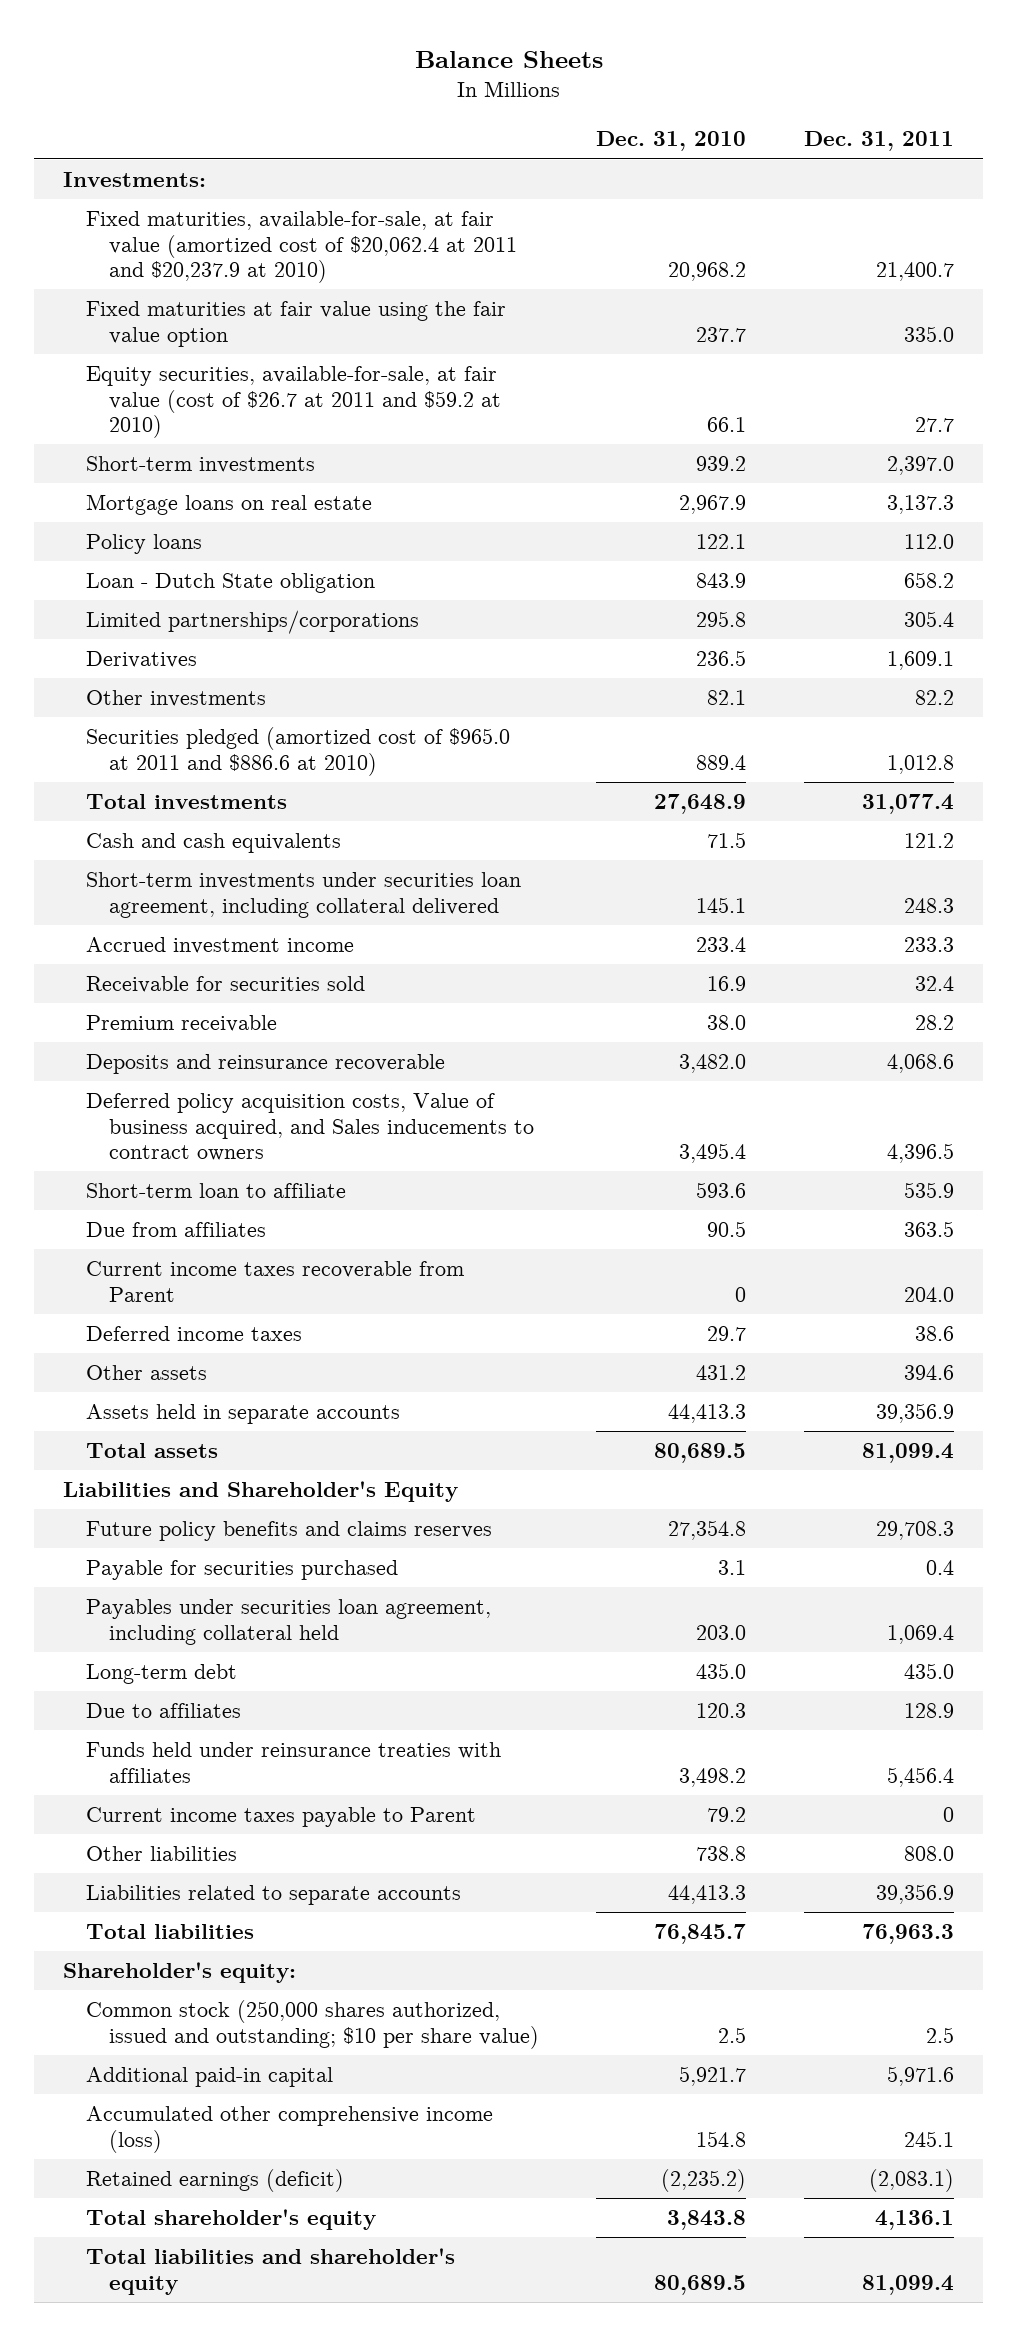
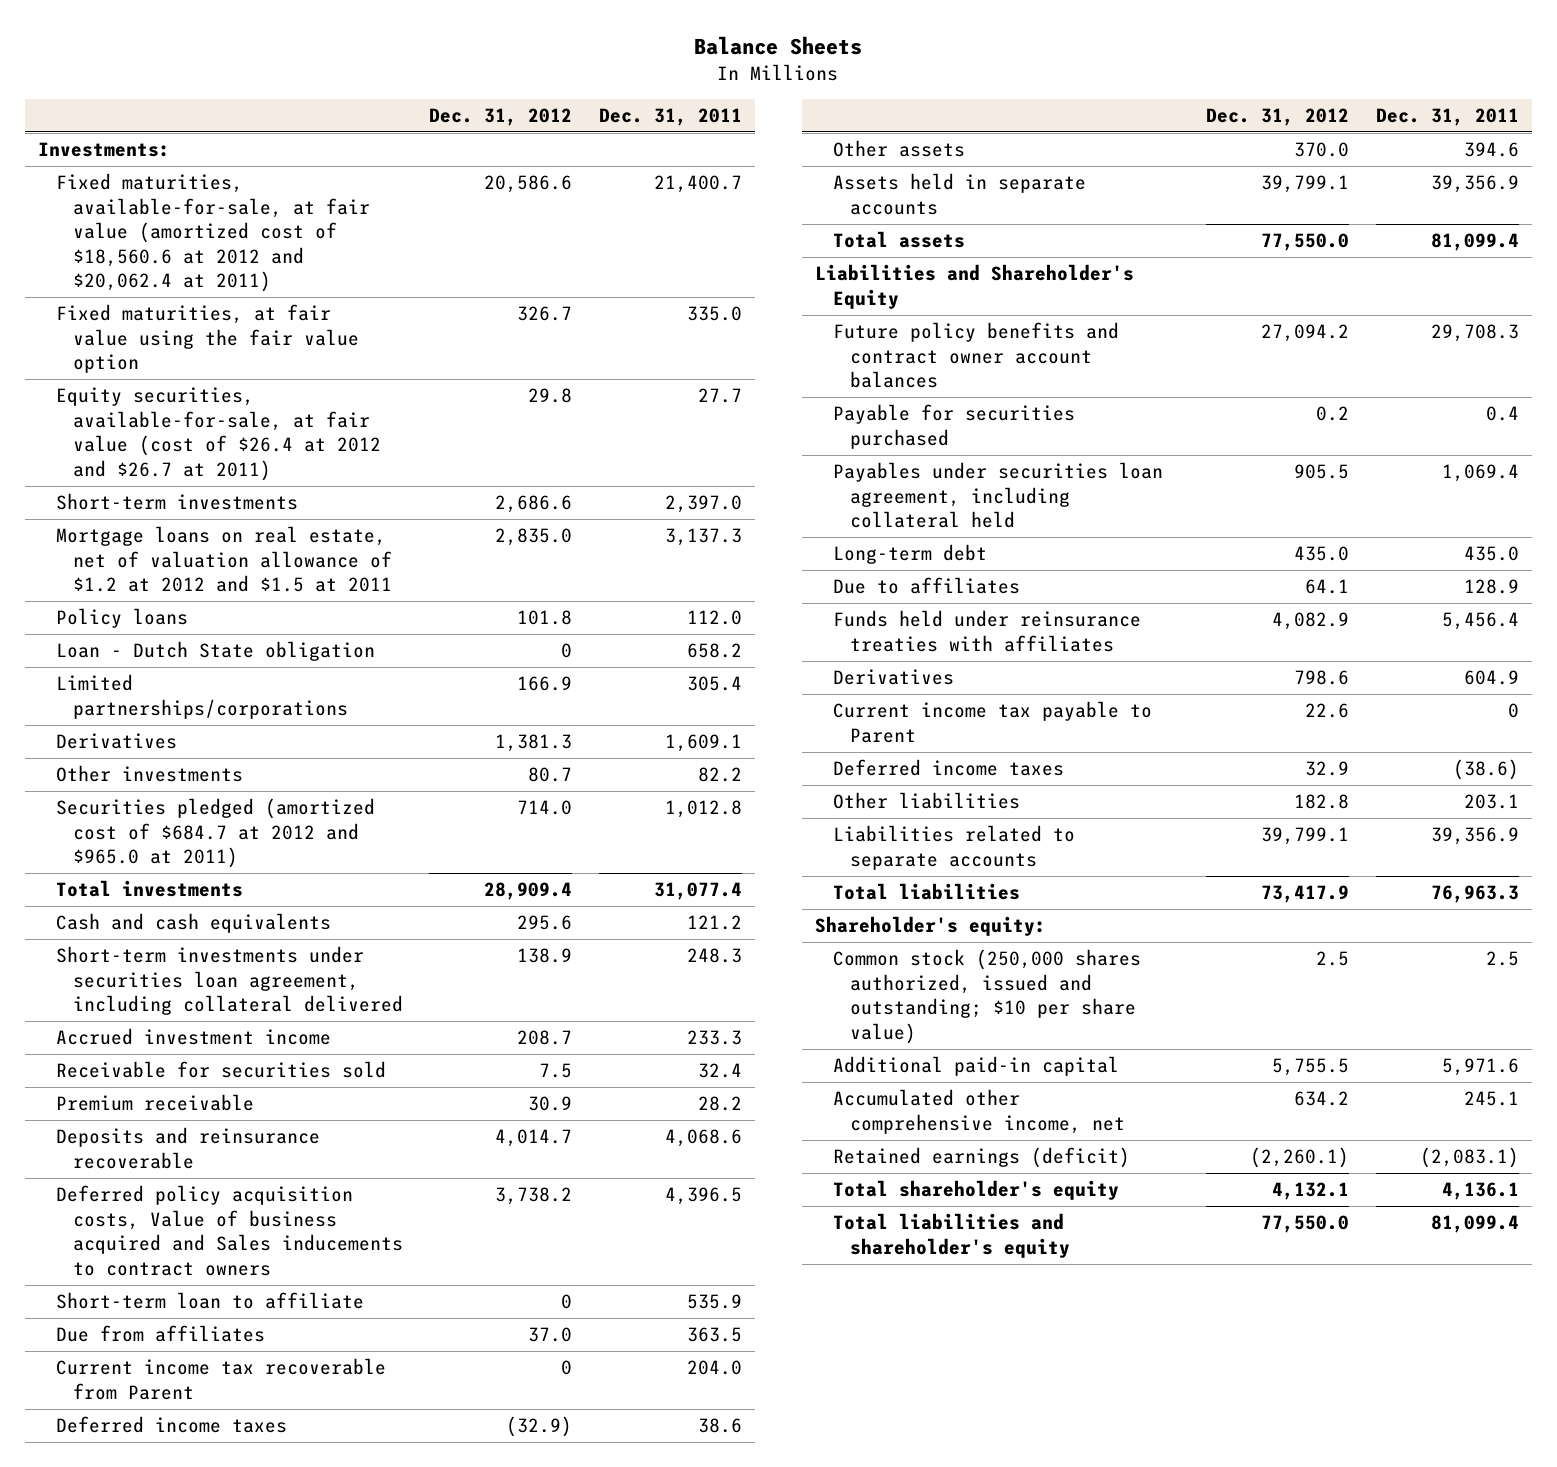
- | Dec. 31, 2010 | Dec. 31, 2011
+ | Dec. 31, 2012 | Dec. 31, 2011
- Fixed maturities, available-for-sale, at fair value (amortized cost of $20,062.4 at 2011 and $20,237.9 at 2010) | 20,968.2 | 21,400.7
- Fixed maturities at fair value using the fair value option | 237.7 | 335.0
- Equity securities, available-for-sale, at fair value (cost of $26.7 at 2011 and $59.2 at 2010) | 66.1 | 27.7
+ Fixed maturities, available-for-sale, at fair value (amortized cost of $18,560.6 at 2012 and $20,062.4 at 2011) | 20,586.6 | 21,400.7
+ Fixed maturities, at fair value using the fair value option | 326.7 | 335.0
+ Equity securities, available-for-sale, at fair value (cost of $26.4 at 2012 and $26.7 at 2011) | 29.8 | 27.7
- Mortgage loans on real estate | 2,967.9 | 3,137.3
+ Mortgage loans on real estate, net of valuation allowance of $1.2 at 2012 and $1.5 at 2011 | 2,835.0 | 3,137.3
- Securities pledged (amortized cost of $965.0 at 2011 and $886.6 at 2010) | 889.4 | 1,012.8
+ Securities pledged (amortized cost of $684.7 at 2012 and $965.0 at 2011) | 714.0 | 1,012.8
- Deferred policy acquisition costs, Value of business acquired, and Sales inducements to contract owners | 3,495.4 | 4,396.5
+ Deferred policy acquisition costs, Value of business acquired and Sales inducements to contract owners | 3,738.2 | 4,396.5
- Current income taxes recoverable from Parent | 0 | 204.0
+ Current income tax recoverable from Parent | 0 | 204.0
- Future policy benefits and claims reserves | 27,354.8 | 29,708.3
+ Future policy benefits and contract owner account balances | 27,094.2 | 29,708.3
- Current income taxes payable to Parent | 79.2 | 0
- Other liabilities | 738.8 | 808.0
+ Derivatives | 798.6 | 604.9
+ Current income tax payable to Parent | 22.6 | 0
+ Deferred income taxes | 32.9 | (38.6)
+ Other liabilities | 182.8 | 203.1
- Accumulated other comprehensive income (loss) | 154.8 | 245.1
+ Accumulated other comprehensive income, net | 634.2 | 245.1

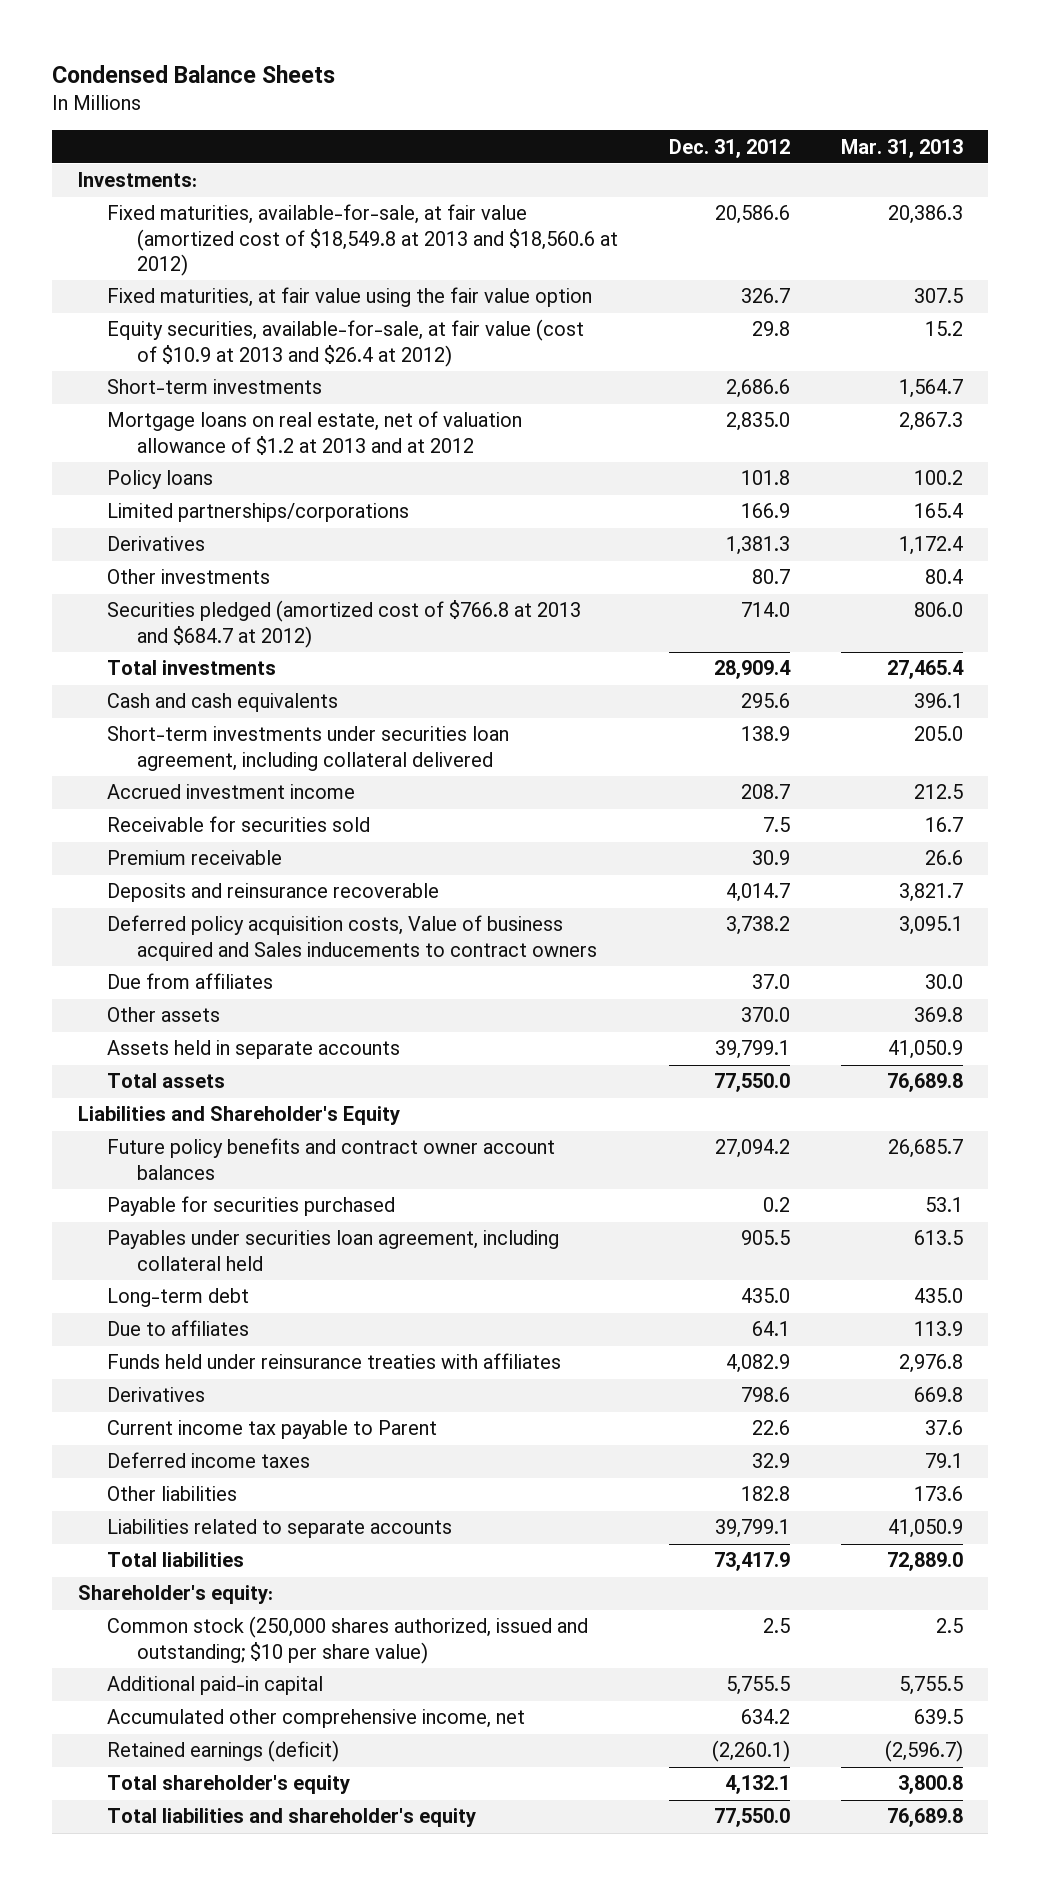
- Balance Sheets
+ Condensed Balance Sheets
- | Dec. 31, 2012 | Dec. 31, 2011
+ | Dec. 31, 2012 | Mar. 31, 2013
- Fixed maturities, available-for-sale, at fair value (amortized cost of $18,560.6 at 2012 and $20,062.4 at 2011) | 20,586.6 | 21,400.7
+ Fixed maturities, available-for-sale, at fair value (amortized cost of $18,549.8 at 2013 and $18,560.6 at 2012) | 20,586.6 | 20,386.3
- Equity securities, available-for-sale, at fair value (cost of $26.4 at 2012 and $26.7 at 2011) | 29.8 | 27.7
+ Equity securities, available-for-sale, at fair value (cost of $10.9 at 2013 and $26.4 at 2012) | 29.8 | 15.2
- Mortgage loans on real estate, net of valuation allowance of $1.2 at 2012 and $1.5 at 2011 | 2,835.0 | 3,137.3
+ Mortgage loans on real estate, net of valuation allowance of $1.2 at 2013 and at 2012 | 2,835.0 | 2,867.3
- Loan - Dutch State obligation | 0 | 658.2
- Securities pledged (amortized cost of $684.7 at 2012 and $965.0 at 2011) | 714.0 | 1,012.8
+ Securities pledged (amortized cost of $766.8 at 2013 and $684.7 at 2012) | 714.0 | 806.0
- Short-term loan to affiliate | 0 | 535.9
- Current income tax recoverable from Parent | 0 | 204.0
- Deferred income taxes | (32.9) | 38.6

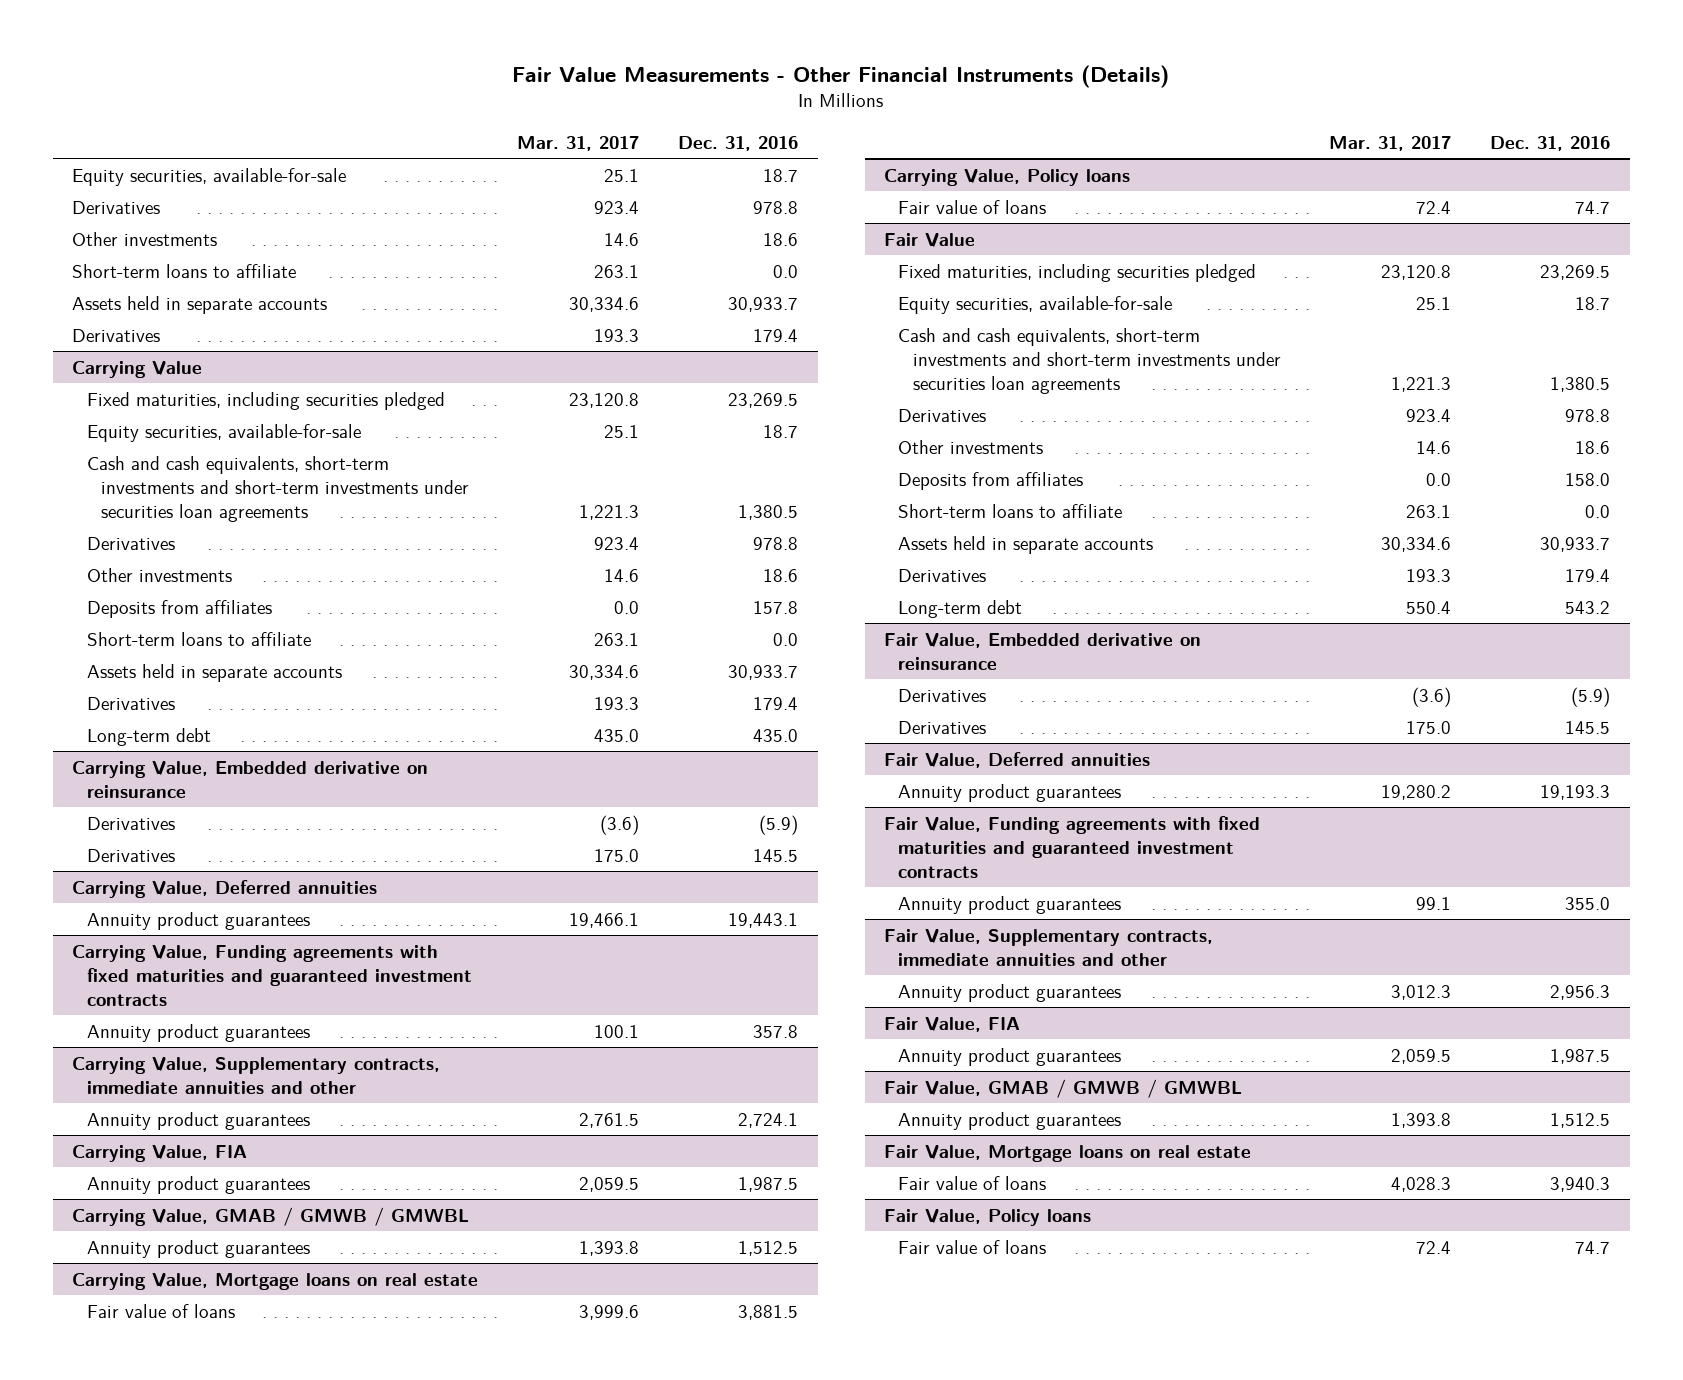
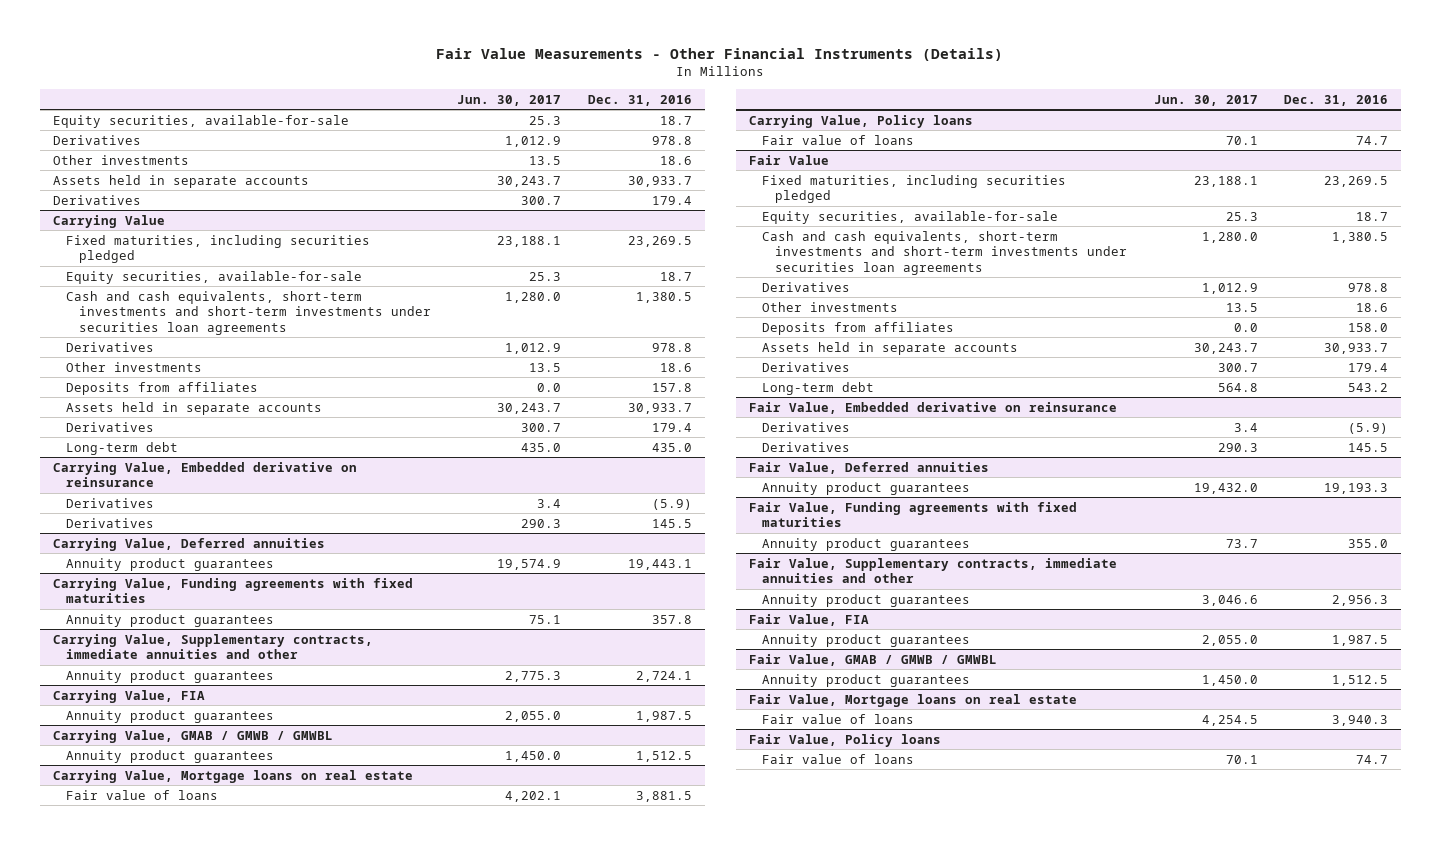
- | Mar. 31, 2017 | Dec. 31, 2016
+ | Jun. 30, 2017 | Dec. 31, 2016
- Short-term loans to affiliate | 263.1 | 0.0
@ Carrying Value
- Short-term loans to affiliate | 263.1 | 0.0
- Carrying Value, Funding agreements with fixed maturities and guaranteed investment contracts
+ Carrying Value, Funding agreements with fixed maturities
@ Fair Value
- Short-term loans to affiliate | 263.1 | 0.0
- Fair Value, Funding agreements with fixed maturities and guaranteed investment contracts
+ Fair Value, Funding agreements with fixed maturities

